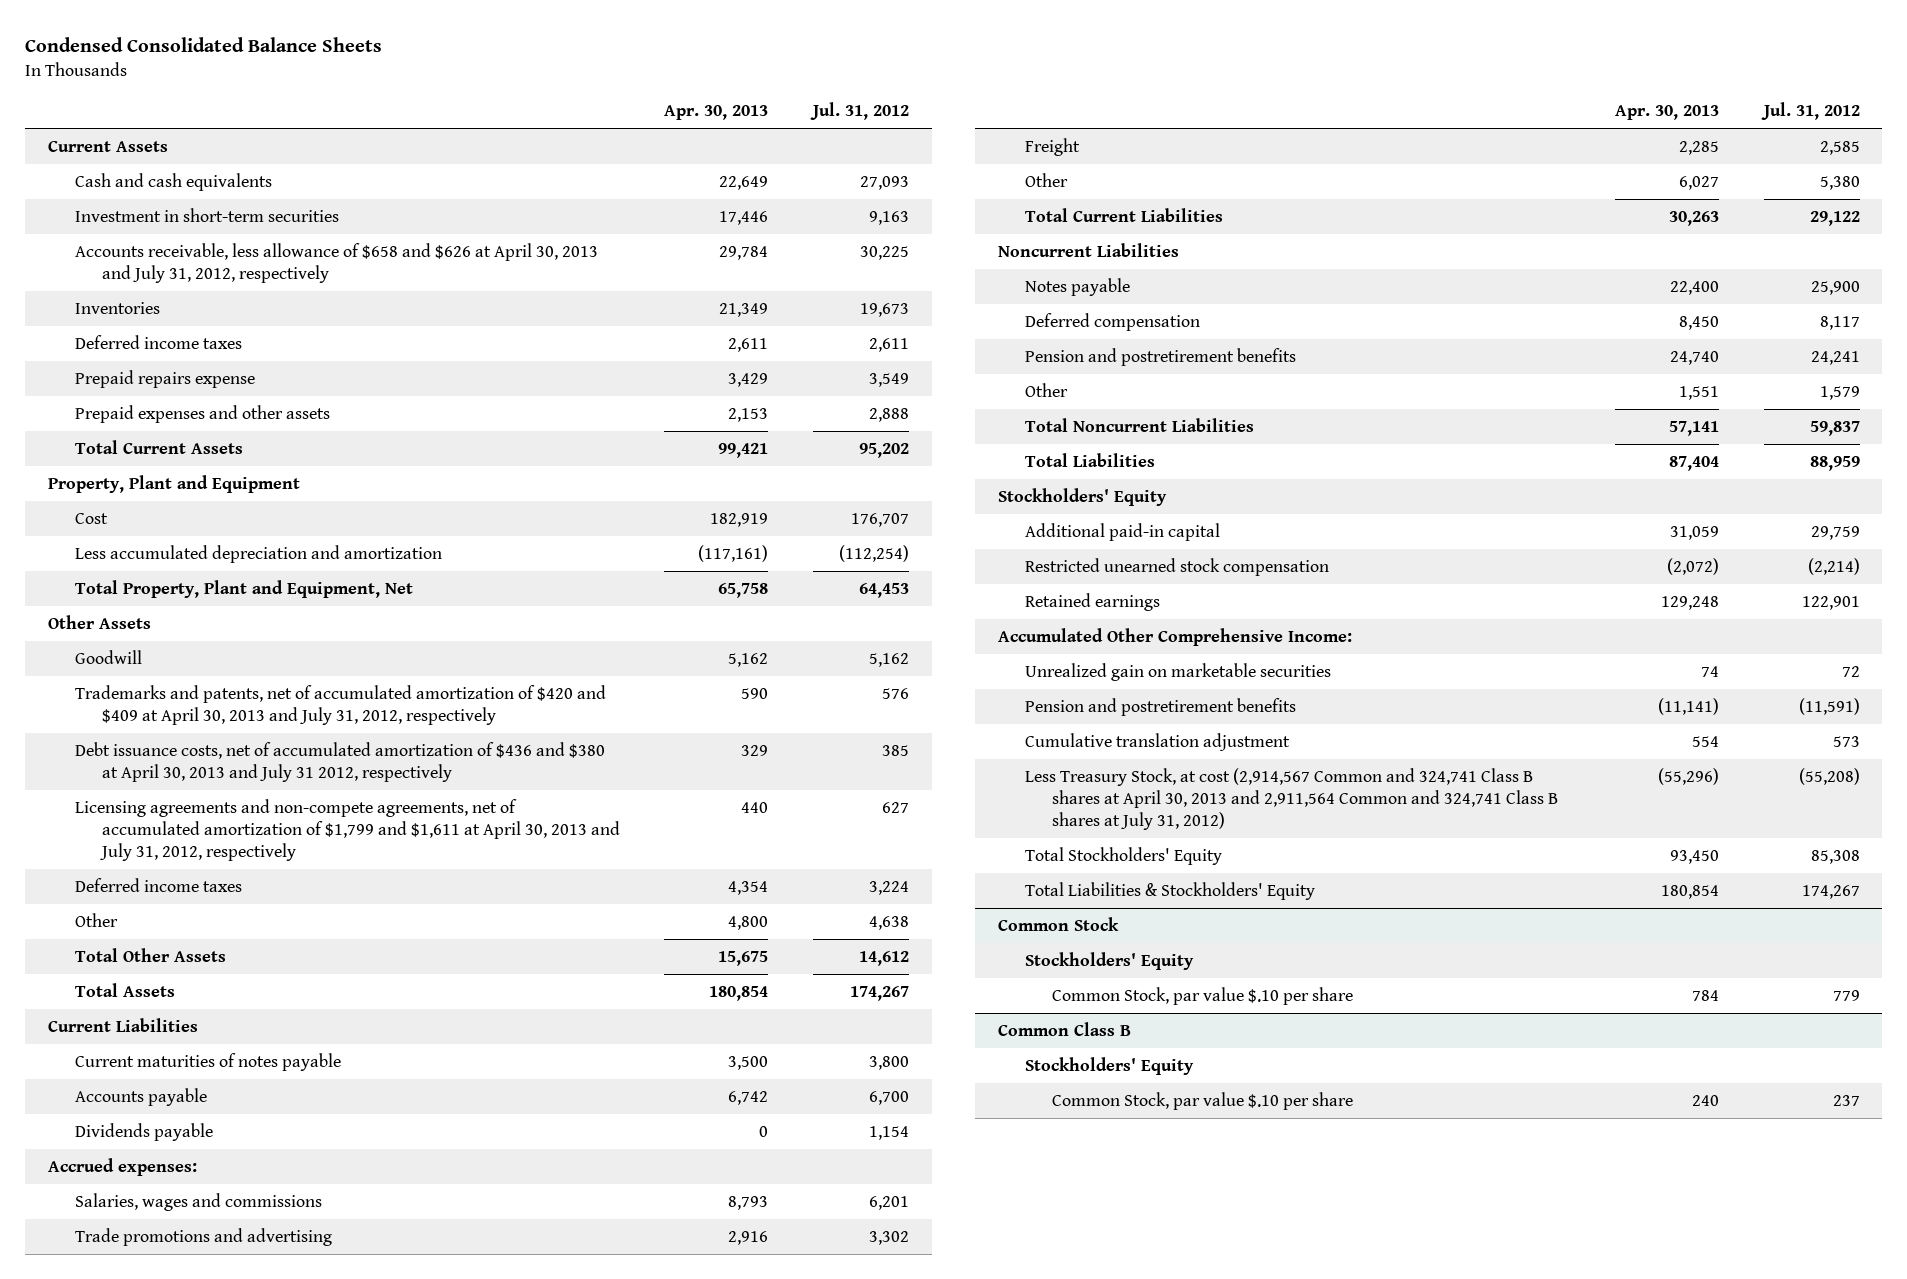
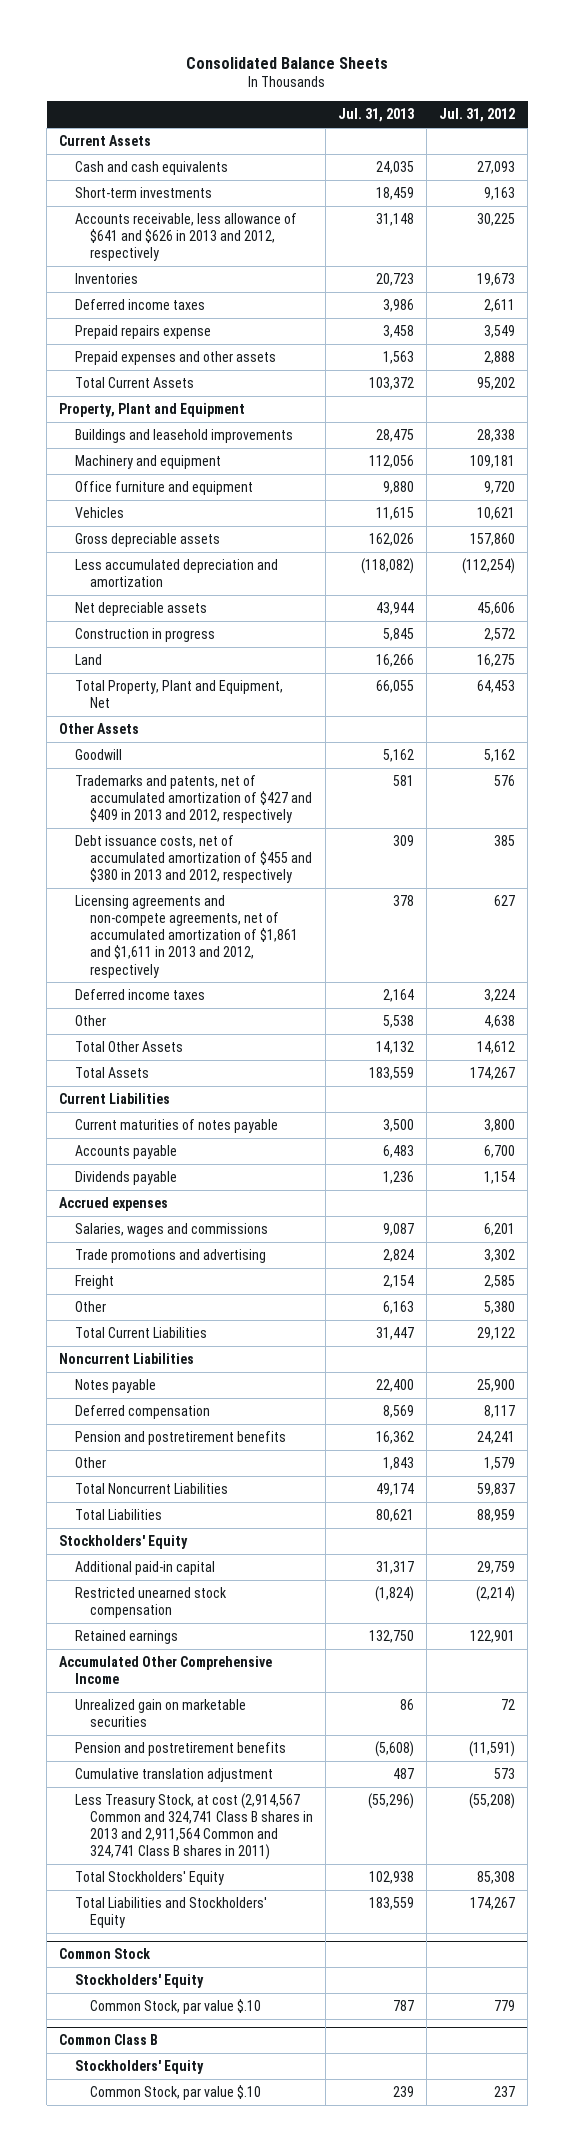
- Condensed Consolidated Balance Sheets
+ Consolidated Balance Sheets
- | Apr. 30, 2013 | Jul. 31, 2012
+ | Jul. 31, 2013 | Jul. 31, 2012
- Investment in short-term securities | 17,446 | 9,163
- Accounts receivable, less allowance of $658 and $626 at April 30, 2013 and July 31, 2012, respectively | 29,784 | 30,225
+ Short-term investments | 18,459 | 9,163
+ Accounts receivable, less allowance of $641 and $626 in 2013 and 2012, respectively | 31,148 | 30,225
- Cost | 182,919 | 176,707
+ Buildings and leasehold improvements | 28,475 | 28,338
+ Machinery and equipment | 112,056 | 109,181
+ Office furniture and equipment | 9,880 | 9,720
+ Vehicles | 11,615 | 10,621
+ Gross depreciable assets | 162,026 | 157,860
+ Net depreciable assets | 43,944 | 45,606
+ Construction in progress | 5,845 | 2,572
+ Land | 16,266 | 16,275
- Trademarks and patents, net of accumulated amortization of $420 and $409 at April 30, 2013 and July 31, 2012, respectively | 590 | 576
- Debt issuance costs, net of accumulated amortization of $436 and $380 at April 30, 2013 and July 31 2012, respectively | 329 | 385
- Licensing agreements and non-compete agreements, net of accumulated amortization of $1,799 and $1,611 at April 30, 2013 and July 31, 2012, respectively | 440 | 627
+ Trademarks and patents, net of accumulated amortization of $427 and $409 in 2013 and 2012, respectively | 581 | 576
+ Debt issuance costs, net of accumulated amortization of $455 and $380 in 2013 and 2012, respectively | 309 | 385
+ Licensing agreements and non-compete agreements, net of accumulated amortization of $1,861 and $1,611 in 2013 and 2012, respectively | 378 | 627
- Accrued expenses:
+ Accrued expenses
- Accumulated Other Comprehensive Income:
+ Accumulated Other Comprehensive Income
- Less Treasury Stock, at cost (2,914,567 Common and 324,741 Class B shares at April 30, 2013 and 2,911,564 Common and 324,741 Class B shares at July 31, 2012) | (55,296) | (55,208)
+ Less Treasury Stock, at cost (2,914,567 Common and 324,741 Class B shares in 2013 and 2,911,564 Common and 324,741 Class B shares in 2011) | (55,296) | (55,208)
- Total Liabilities & Stockholders' Equity | 180,854 | 174,267
+ Total Liabilities and Stockholders' Equity | 183,559 | 174,267
@ Common Stock
- Common Stock, par value $.10 per share | 784 | 779
+ Common Stock, par value $.10 | 787 | 779
@ Common Class B
- Common Stock, par value $.10 per share | 240 | 237
+ Common Stock, par value $.10 | 239 | 237

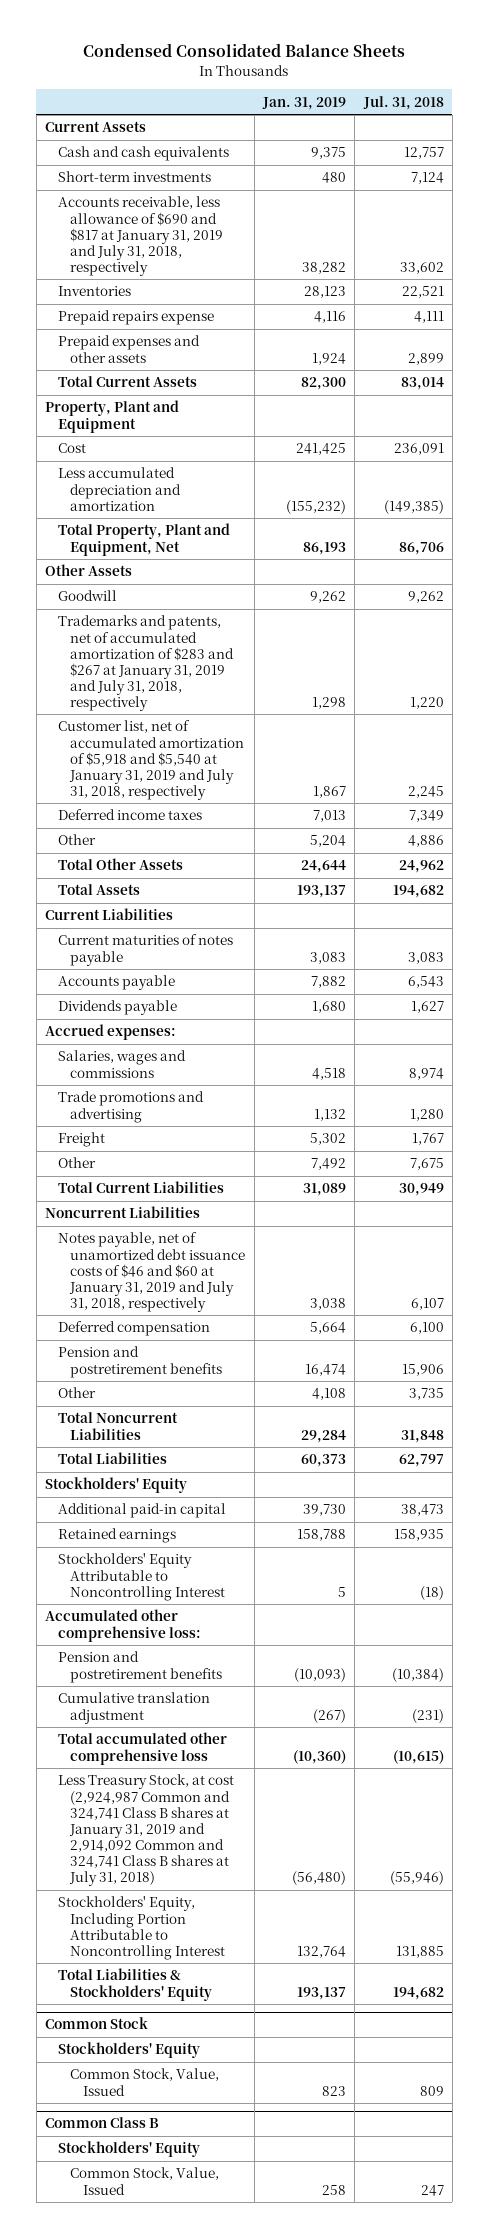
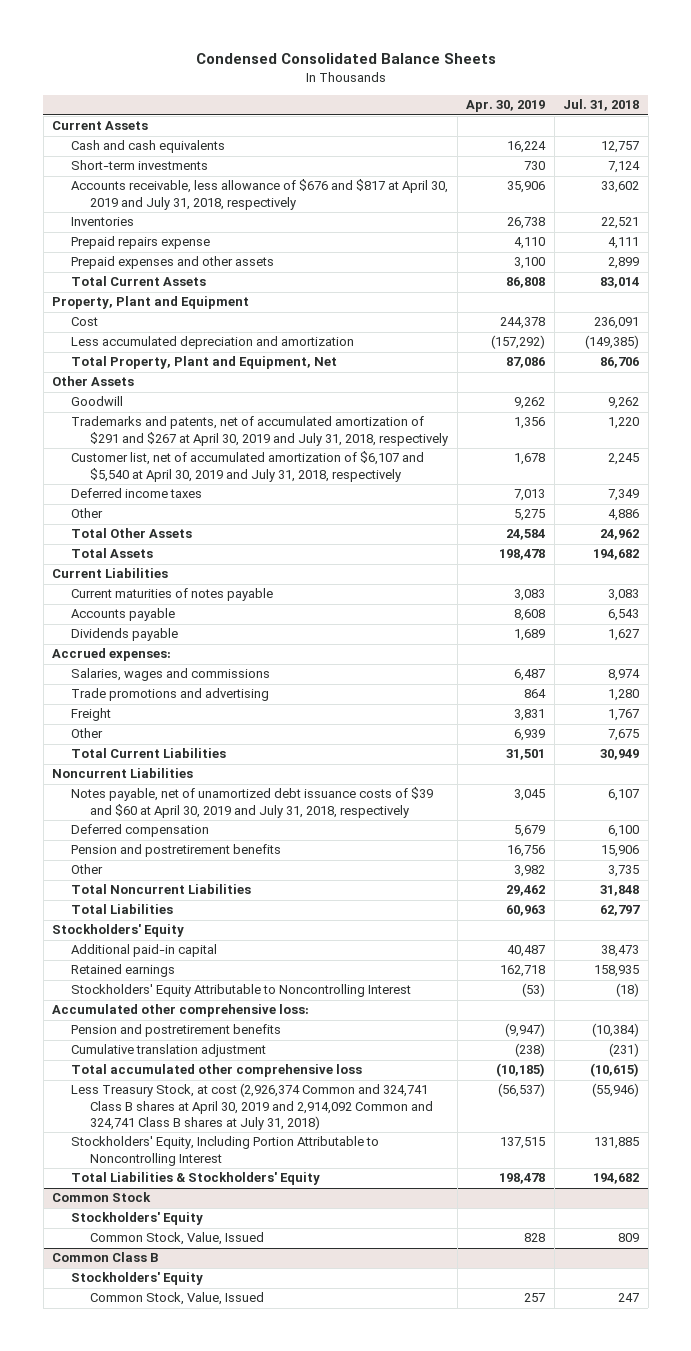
- | Jan. 31, 2019 | Jul. 31, 2018
+ | Apr. 30, 2019 | Jul. 31, 2018
- Accounts receivable, less allowance of $690 and $817 at January 31, 2019 and July 31, 2018, respectively | 38,282 | 33,602
+ Accounts receivable, less allowance of $676 and $817 at April 30, 2019 and July 31, 2018, respectively | 35,906 | 33,602
- Trademarks and patents, net of accumulated amortization of $283 and $267 at January 31, 2019 and July 31, 2018, respectively | 1,298 | 1,220
- Customer list, net of accumulated amortization of $5,918 and $5,540 at January 31, 2019 and July 31, 2018, respectively | 1,867 | 2,245
+ Trademarks and patents, net of accumulated amortization of $291 and $267 at April 30, 2019 and July 31, 2018, respectively | 1,356 | 1,220
+ Customer list, net of accumulated amortization of $6,107 and $5,540 at April 30, 2019 and July 31, 2018, respectively | 1,678 | 2,245
- Notes payable, net of unamortized debt issuance costs of $46 and $60 at January 31, 2019 and July 31, 2018, respectively | 3,038 | 6,107
+ Notes payable, net of unamortized debt issuance costs of $39 and $60 at April 30, 2019 and July 31, 2018, respectively | 3,045 | 6,107
- Less Treasury Stock, at cost (2,924,987 Common and 324,741 Class B shares at January 31, 2019 and 2,914,092 Common and 324,741 Class B shares at July 31, 2018) | (56,480) | (55,946)
+ Less Treasury Stock, at cost (2,926,374 Common and 324,741 Class B shares at April 30, 2019 and 2,914,092 Common and 324,741 Class B shares at July 31, 2018) | (56,537) | (55,946)

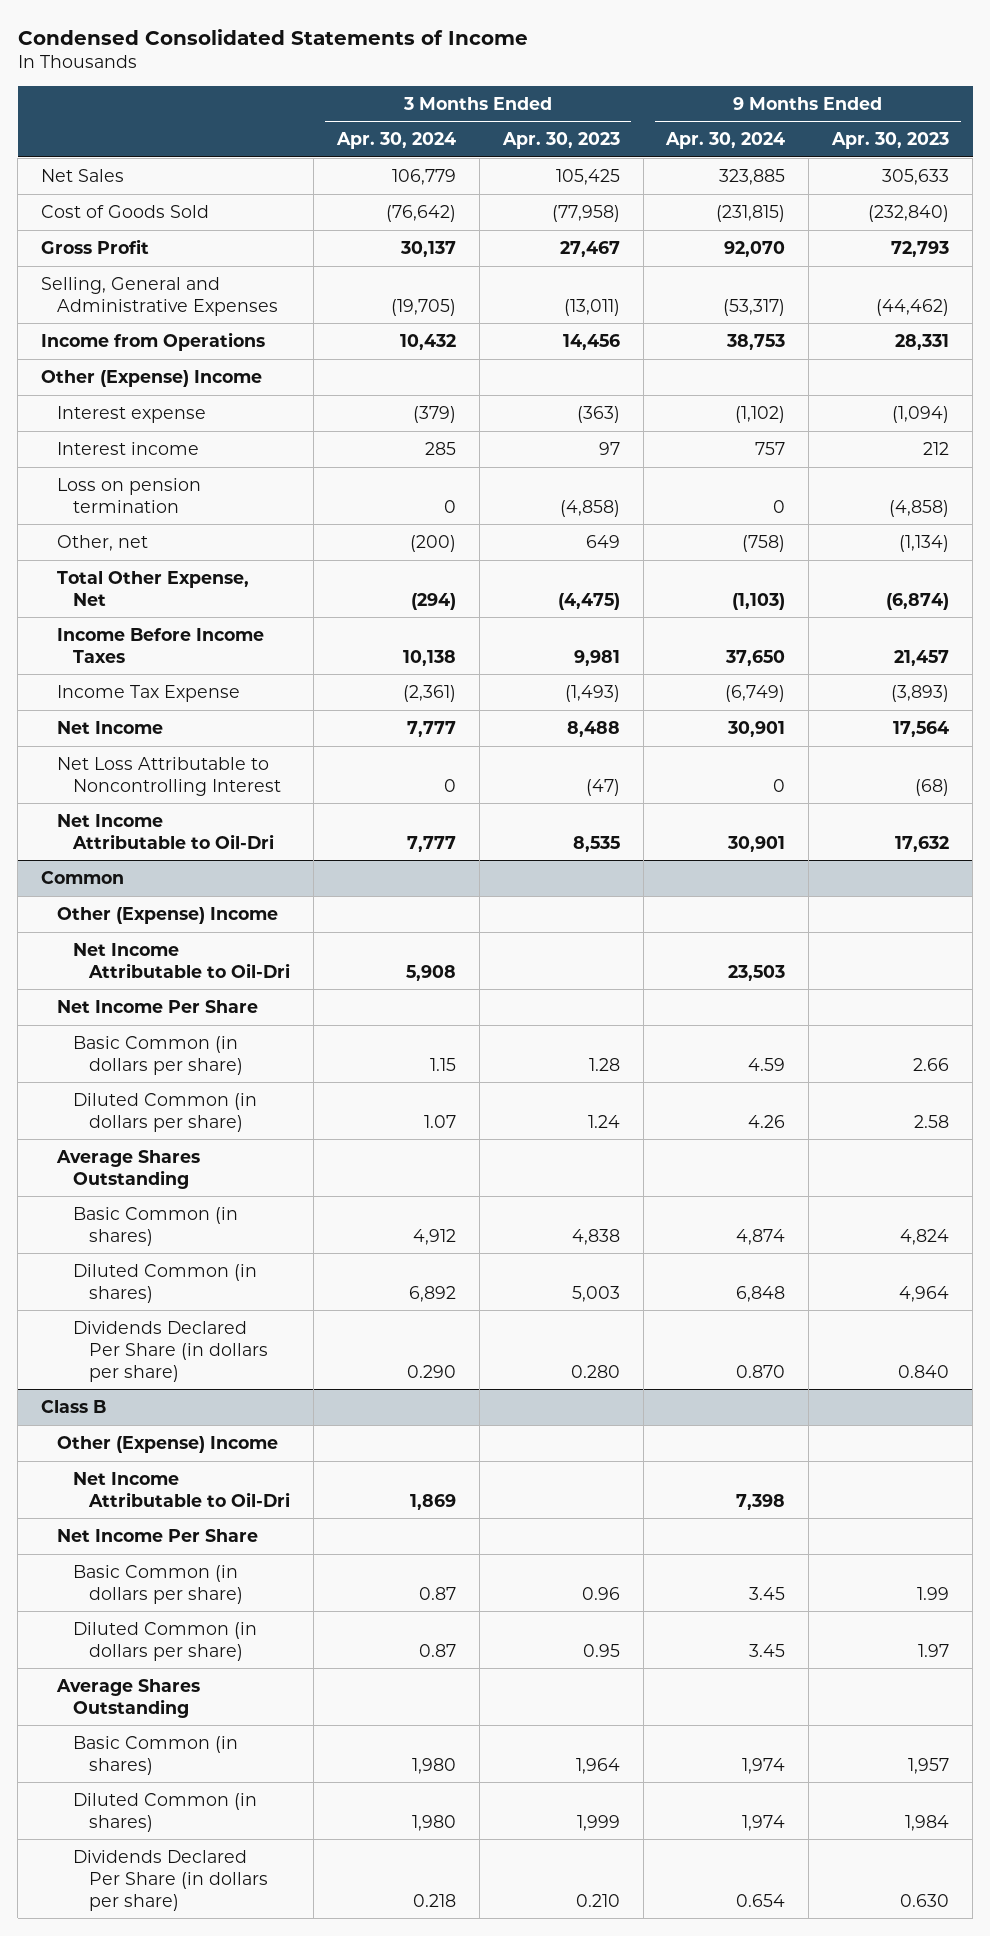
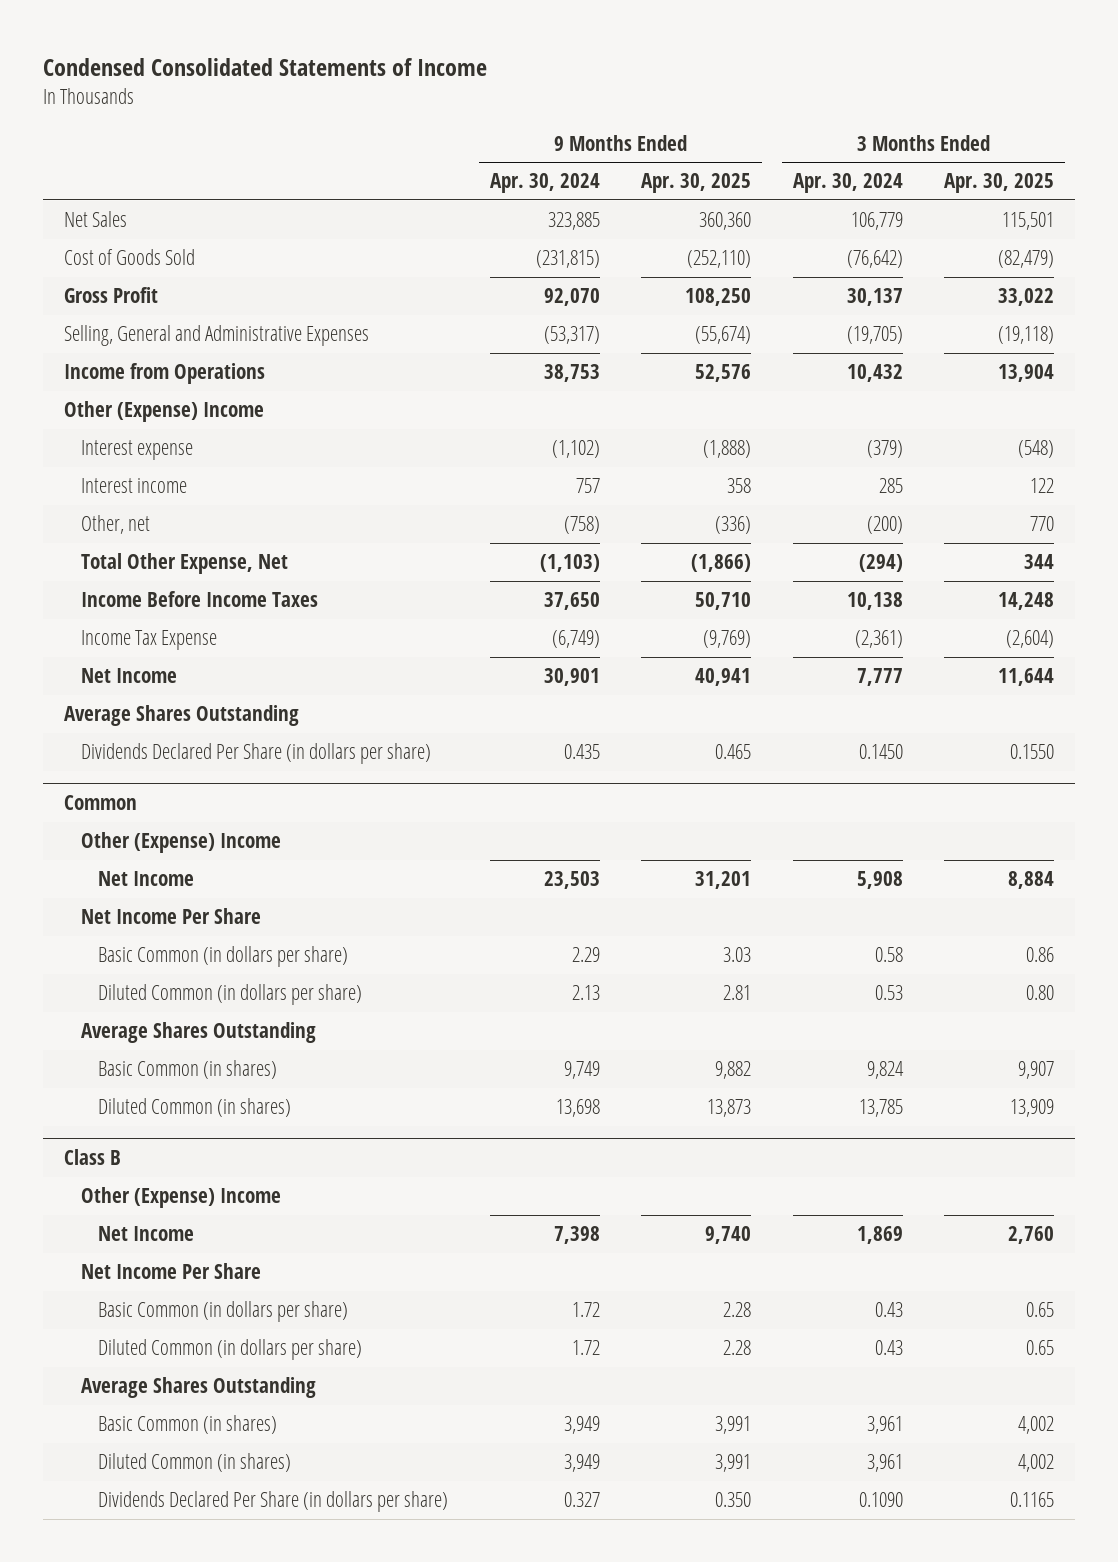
- | 3 Months Ended Apr. 30, 2024 | 3 Months Ended Apr. 30, 2023 | 9 Months Ended Apr. 30, 2024 | 9 Months Ended Apr. 30, 2023
+ | 9 Months Ended Apr. 30, 2024 | 9 Months Ended Apr. 30, 2025 | 3 Months Ended Apr. 30, 2024 | 3 Months Ended Apr. 30, 2025
- Loss on pension termination | 0 | (4,858) | 0 | (4,858)
- Net Loss Attributable to Noncontrolling Interest | 0 | (47) | 0 | (68)
- Net Income Attributable to Oil-Dri | 7,777 | 8,535 | 30,901 | 17,632
+ Average Shares Outstanding
+ Dividends Declared Per Share (in dollars per share) | 0.435 | 0.465 | 0.1450 | 0.1550
@ Common
- Net Income Attributable to Oil-Dri | 5,908 | | 23,503 |
+ Net Income | 23,503 | 31,201 | 5,908 | 8,884
- Basic Common (in dollars per share) | 1.15 | 1.28 | 4.59 | 2.66
- Diluted Common (in dollars per share) | 1.07 | 1.24 | 4.26 | 2.58
+ Basic Common (in dollars per share) | 2.29 | 3.03 | 0.58 | 0.86
+ Diluted Common (in dollars per share) | 2.13 | 2.81 | 0.53 | 0.80
- Basic Common (in shares) | 4,912 | 4,838 | 4,874 | 4,824
- Diluted Common (in shares) | 6,892 | 5,003 | 6,848 | 4,964
- Dividends Declared Per Share (in dollars per share) | 0.290 | 0.280 | 0.870 | 0.840
+ Basic Common (in shares) | 9,749 | 9,882 | 9,824 | 9,907
+ Diluted Common (in shares) | 13,698 | 13,873 | 13,785 | 13,909
@ Class B
- Net Income Attributable to Oil-Dri | 1,869 | | 7,398 |
+ Net Income | 7,398 | 9,740 | 1,869 | 2,760
- Basic Common (in dollars per share) | 0.87 | 0.96 | 3.45 | 1.99
- Diluted Common (in dollars per share) | 0.87 | 0.95 | 3.45 | 1.97
+ Basic Common (in dollars per share) | 1.72 | 2.28 | 0.43 | 0.65
+ Diluted Common (in dollars per share) | 1.72 | 2.28 | 0.43 | 0.65
- Basic Common (in shares) | 1,980 | 1,964 | 1,974 | 1,957
- Diluted Common (in shares) | 1,980 | 1,999 | 1,974 | 1,984
- Dividends Declared Per Share (in dollars per share) | 0.218 | 0.210 | 0.654 | 0.630
+ Basic Common (in shares) | 3,949 | 3,991 | 3,961 | 4,002
+ Diluted Common (in shares) | 3,949 | 3,991 | 3,961 | 4,002
+ Dividends Declared Per Share (in dollars per share) | 0.327 | 0.350 | 0.1090 | 0.1165

